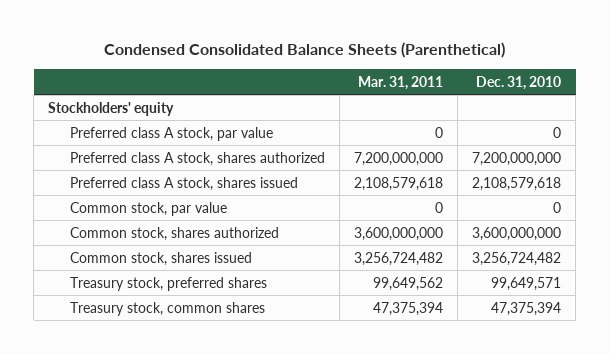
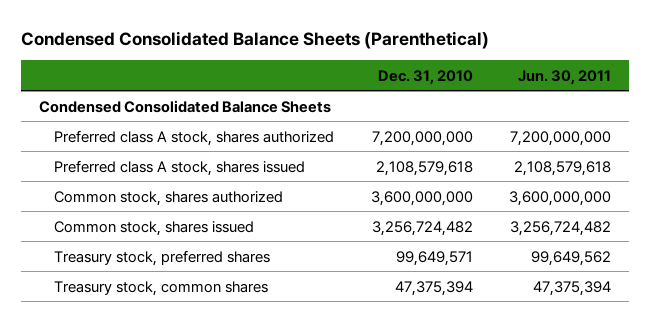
- | Mar. 31, 2011 | Dec. 31, 2010
+ | Dec. 31, 2010 | Jun. 30, 2011
- Stockholders' equity
- Preferred class A stock, par value | 0 | 0
+ Condensed Consolidated Balance Sheets
- Common stock, par value | 0 | 0

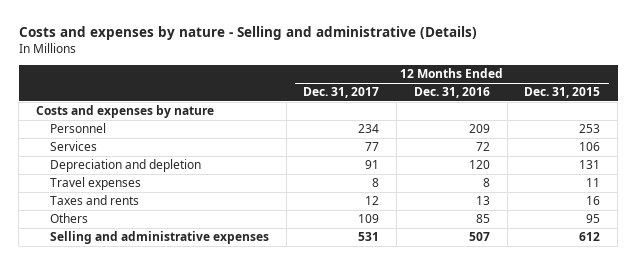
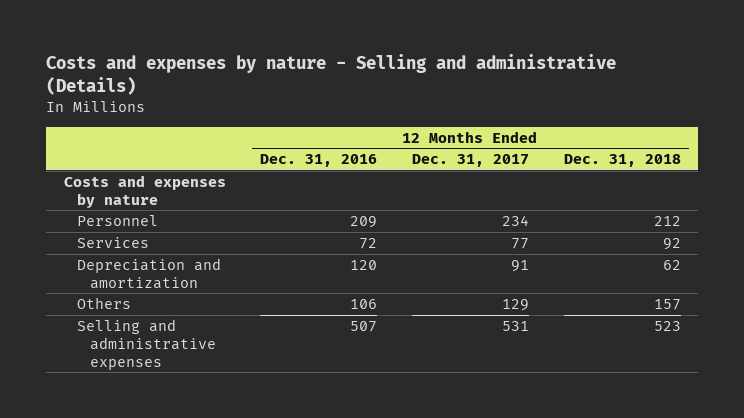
- | 12 Months Ended Dec. 31, 2017 | 12 Months Ended Dec. 31, 2016 | 12 Months Ended Dec. 31, 2015
+ | 12 Months Ended Dec. 31, 2016 | 12 Months Ended Dec. 31, 2017 | 12 Months Ended Dec. 31, 2018
- Depreciation and depletion | 91 | 120 | 131
- Travel expenses | 8 | 8 | 11
- Taxes and rents | 12 | 13 | 16
- Others | 109 | 85 | 95
+ Depreciation and amortization | 120 | 91 | 62
+ Others | 106 | 129 | 157

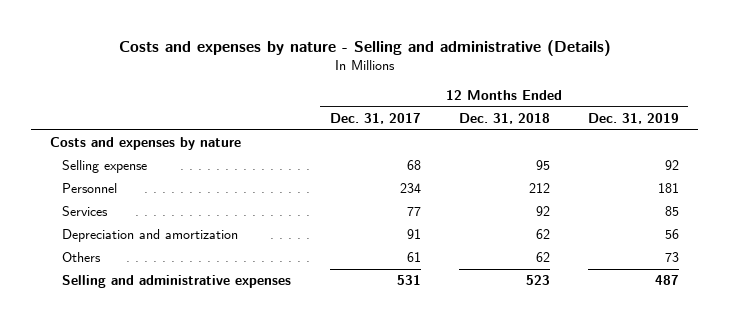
- | 12 Months Ended Dec. 31, 2016 | 12 Months Ended Dec. 31, 2017 | 12 Months Ended Dec. 31, 2018
+ | 12 Months Ended Dec. 31, 2017 | 12 Months Ended Dec. 31, 2018 | 12 Months Ended Dec. 31, 2019
+ Selling expense | 68 | 95 | 92
- Others | 106 | 129 | 157
+ Others | 61 | 62 | 73

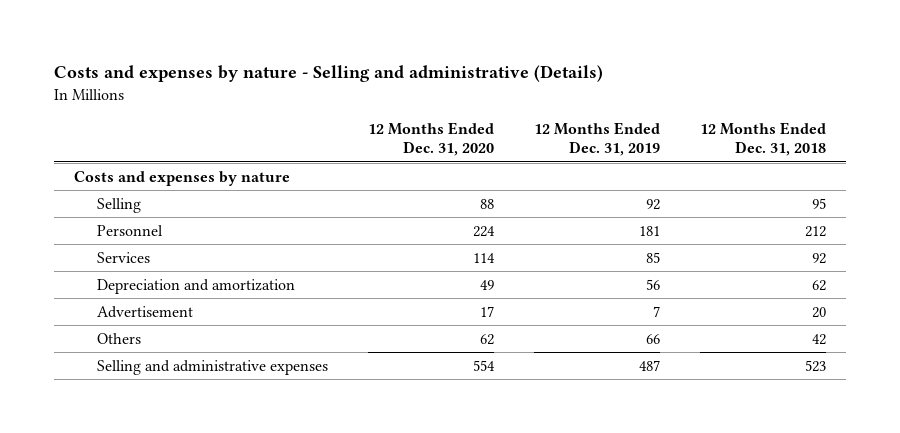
- | 12 Months Ended Dec. 31, 2017 | 12 Months Ended Dec. 31, 2018 | 12 Months Ended Dec. 31, 2019
+ | 12 Months Ended Dec. 31, 2020 | 12 Months Ended Dec. 31, 2019 | 12 Months Ended Dec. 31, 2018
- Selling expense | 68 | 95 | 92
+ Selling | 88 | 92 | 95
- Others | 61 | 62 | 73
+ Advertisement | 17 | 7 | 20
+ Others | 62 | 66 | 42

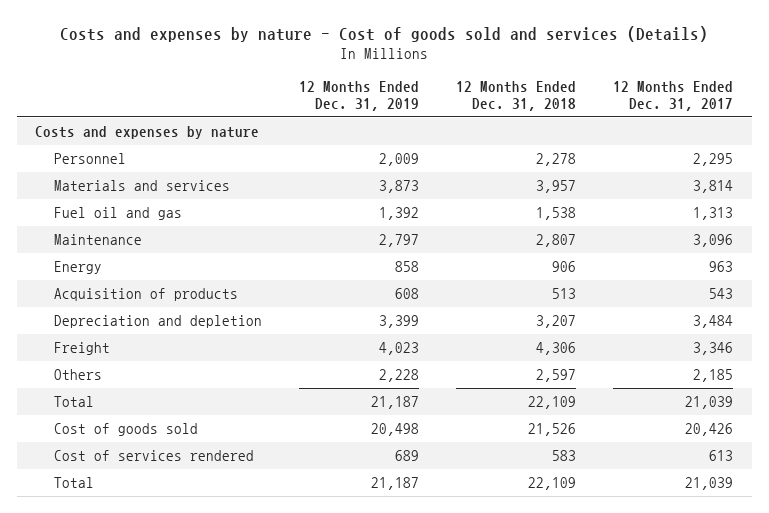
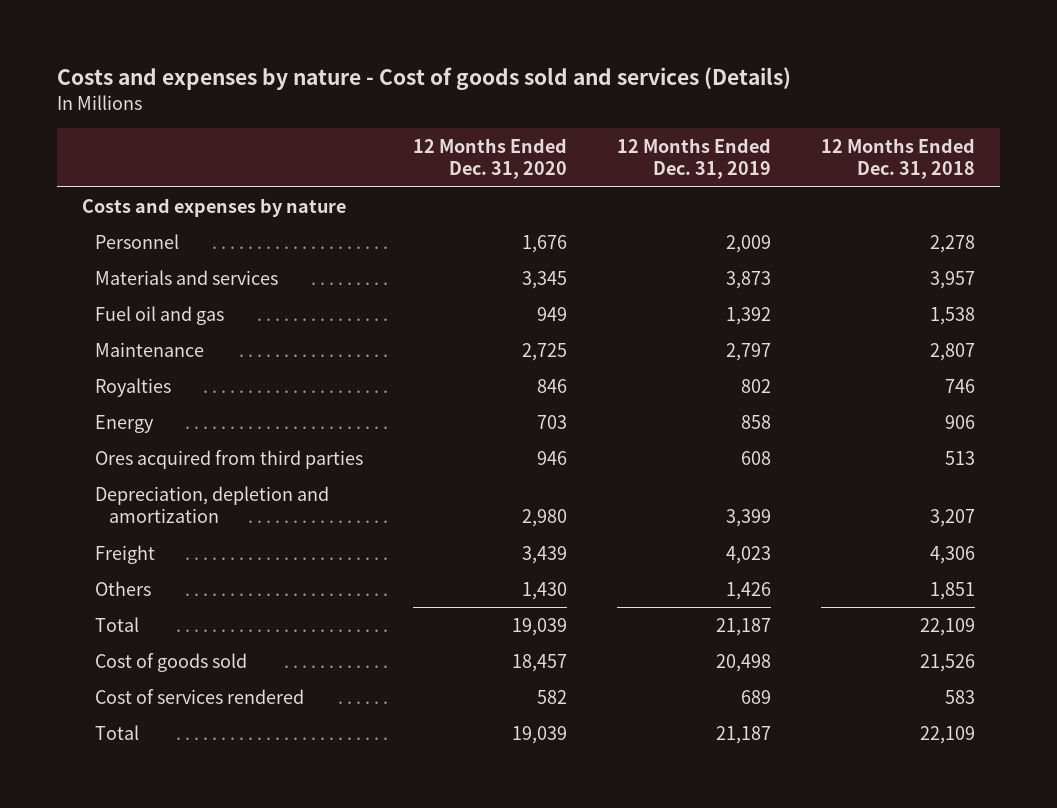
- | 12 Months Ended Dec. 31, 2019 | 12 Months Ended Dec. 31, 2018 | 12 Months Ended Dec. 31, 2017
+ | 12 Months Ended Dec. 31, 2020 | 12 Months Ended Dec. 31, 2019 | 12 Months Ended Dec. 31, 2018
+ Royalties | 846 | 802 | 746
- Acquisition of products | 608 | 513 | 543
- Depreciation and depletion | 3,399 | 3,207 | 3,484
+ Ores acquired from third parties | 946 | 608 | 513
+ Depreciation, depletion and amortization | 2,980 | 3,399 | 3,207
- Others | 2,228 | 2,597 | 2,185
+ Others | 1,430 | 1,426 | 1,851

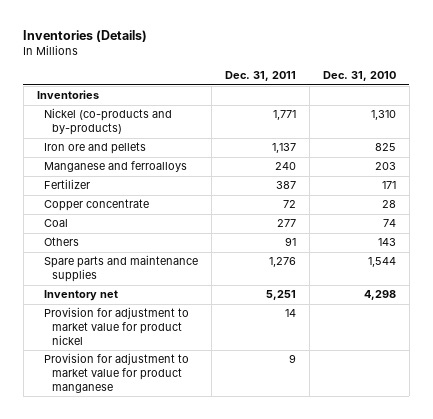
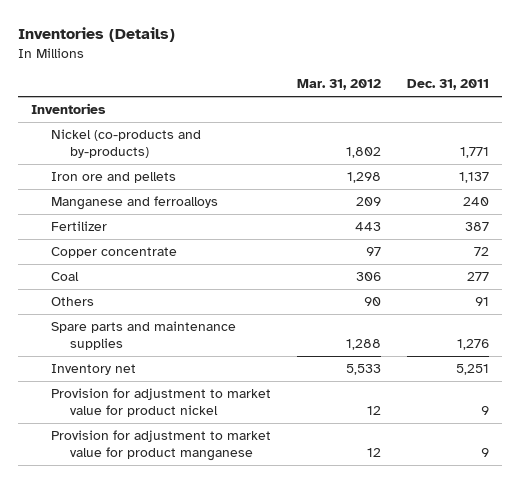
- | Dec. 31, 2011 | Dec. 31, 2010
+ | Mar. 31, 2012 | Dec. 31, 2011
- Provision for adjustment to market value for product nickel | 14 |
+ Provision for adjustment to market value for product nickel | 12 | 9

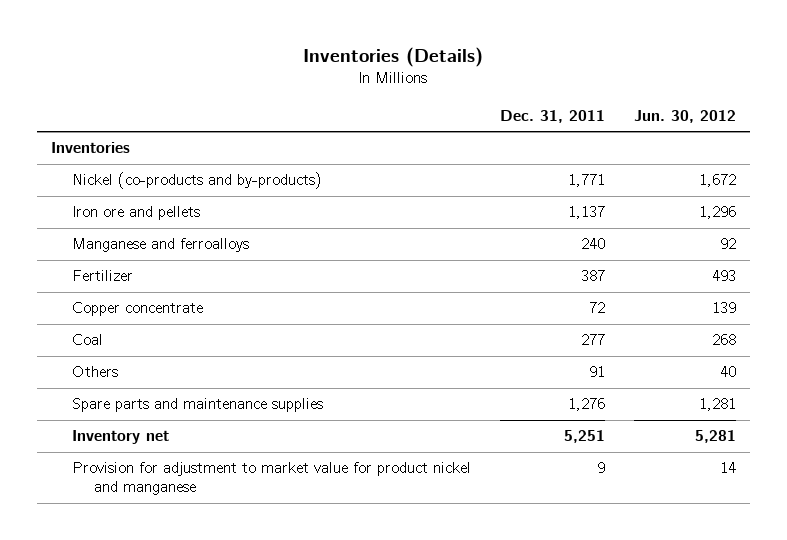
- | Mar. 31, 2012 | Dec. 31, 2011
+ | Dec. 31, 2011 | Jun. 30, 2012
- Provision for adjustment to market value for product nickel | 12 | 9
- Provision for adjustment to market value for product manganese | 12 | 9
+ Provision for adjustment to market value for product nickel and manganese | 9 | 14

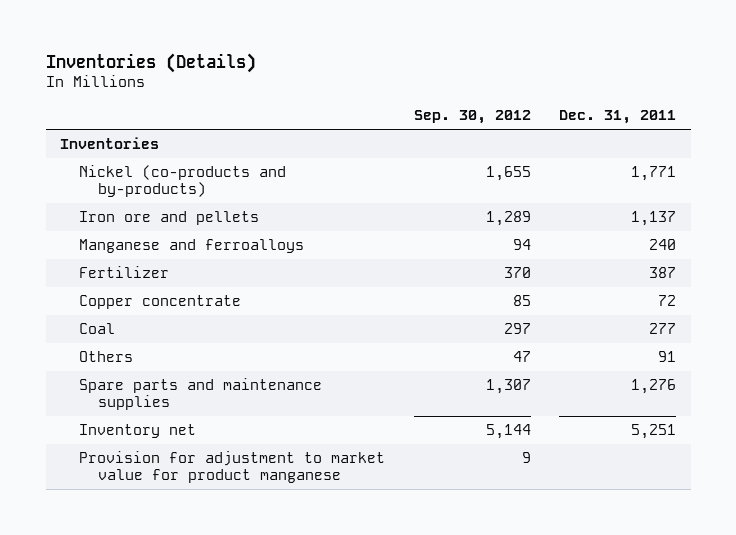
- | Dec. 31, 2011 | Jun. 30, 2012
+ | Sep. 30, 2012 | Dec. 31, 2011
- Provision for adjustment to market value for product nickel and manganese | 9 | 14
+ Provision for adjustment to market value for product manganese | 9 |

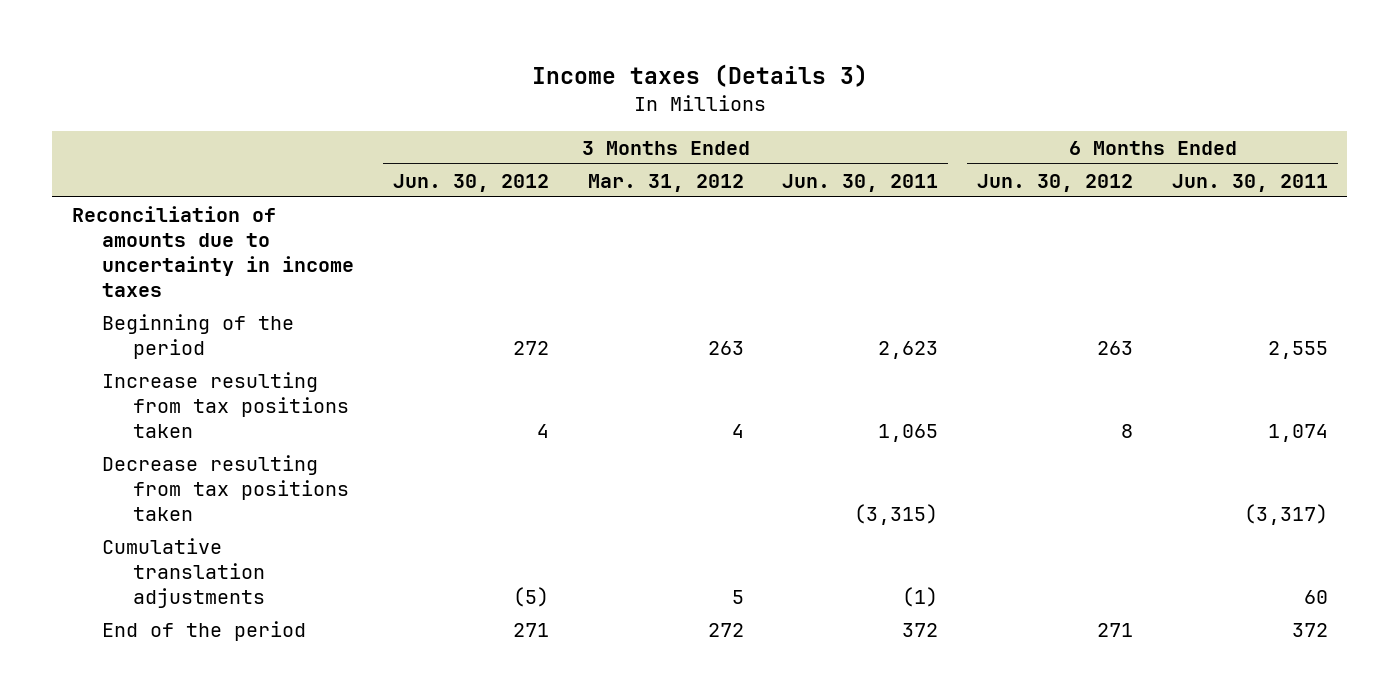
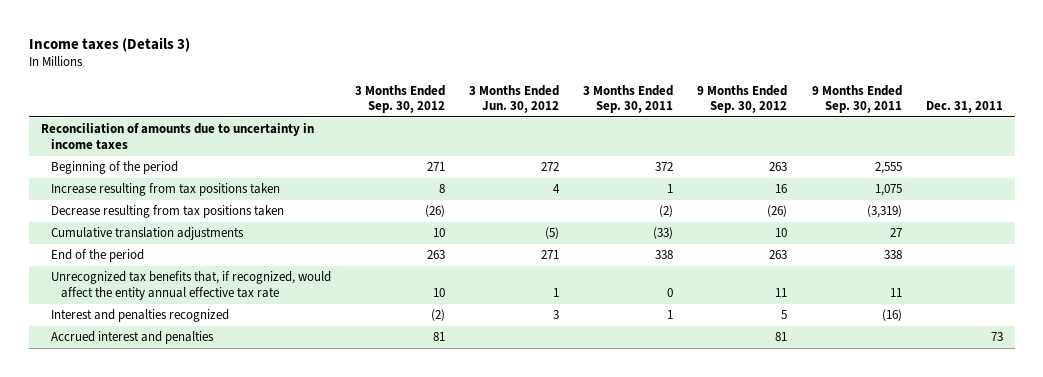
- | 3 Months Ended Jun. 30, 2012 | 3 Months Ended Mar. 31, 2012 | 3 Months Ended Jun. 30, 2011 | 6 Months Ended Jun. 30, 2012 | 6 Months Ended Jun. 30, 2011
+ | 3 Months Ended Sep. 30, 2012 | 3 Months Ended Jun. 30, 2012 | 3 Months Ended Sep. 30, 2011 | 9 Months Ended Sep. 30, 2012 | 9 Months Ended Sep. 30, 2011 | Dec. 31, 2011
+ Unrecognized tax benefits that, if recognized, would affect the entity annual effective tax rate | 10 | 1 | 0 | 11 | 11 |
+ Interest and penalties recognized | (2) | 3 | 1 | 5 | (16) |
+ Accrued interest and penalties | 81 | | | 81 | | 73

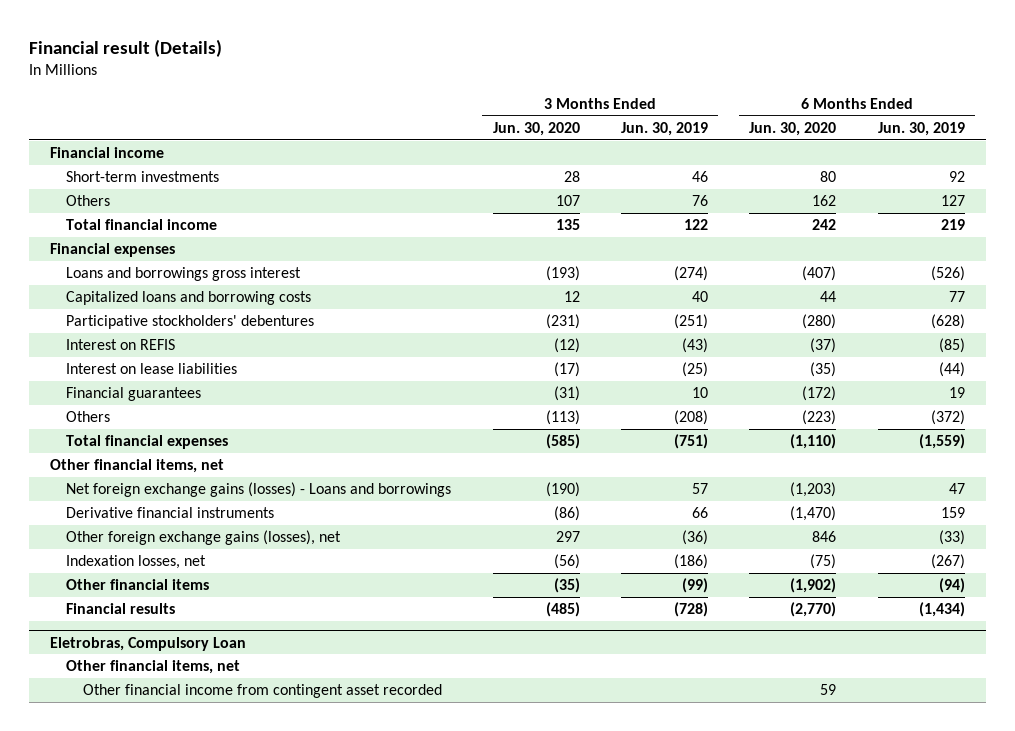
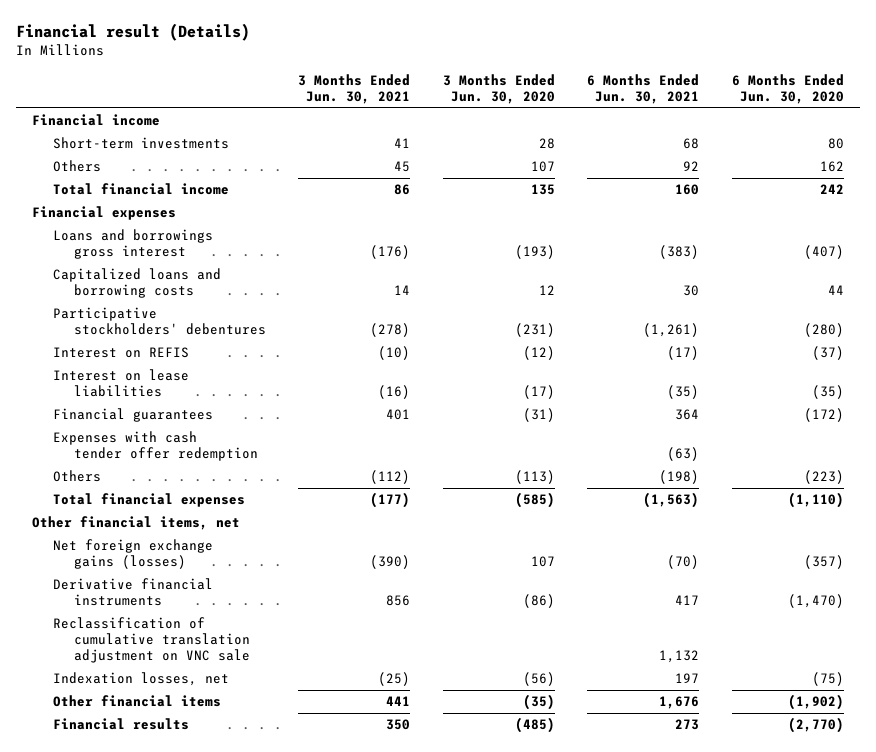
- | 3 Months Ended Jun. 30, 2020 | 3 Months Ended Jun. 30, 2019 | 6 Months Ended Jun. 30, 2020 | 6 Months Ended Jun. 30, 2019
+ | 3 Months Ended Jun. 30, 2021 | 3 Months Ended Jun. 30, 2020 | 6 Months Ended Jun. 30, 2021 | 6 Months Ended Jun. 30, 2020
+ Expenses with cash tender offer redemption | | | (63) |
- Net foreign exchange gains (losses) - Loans and borrowings | (190) | 57 | (1,203) | 47
+ Net foreign exchange gains (losses) | (390) | 107 | (70) | (357)
- Other foreign exchange gains (losses), net | 297 | (36) | 846 | (33)
+ Reclassification of cumulative translation adjustment on VNC sale | | | 1,132 |
- Eletrobras, Compulsory Loan
- Other financial items, net
- Other financial income from contingent asset recorded | | | 59 |

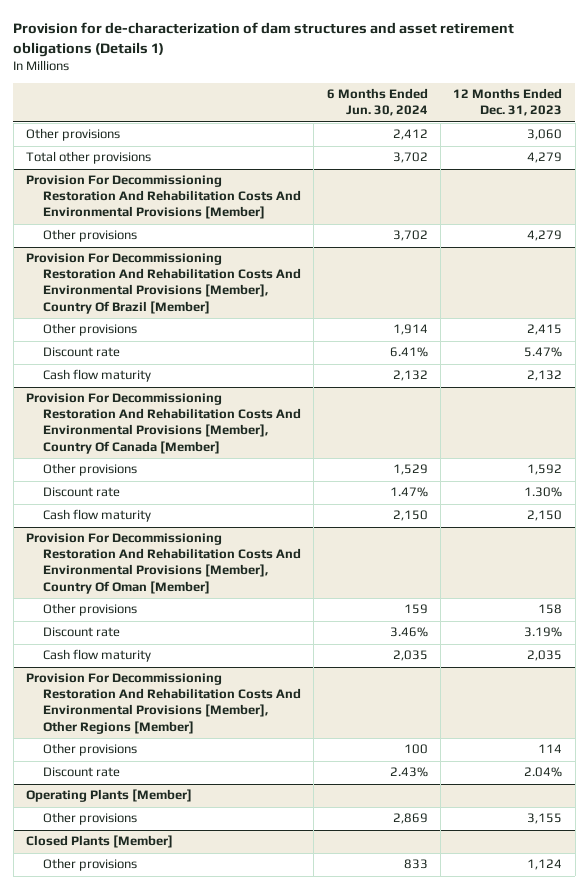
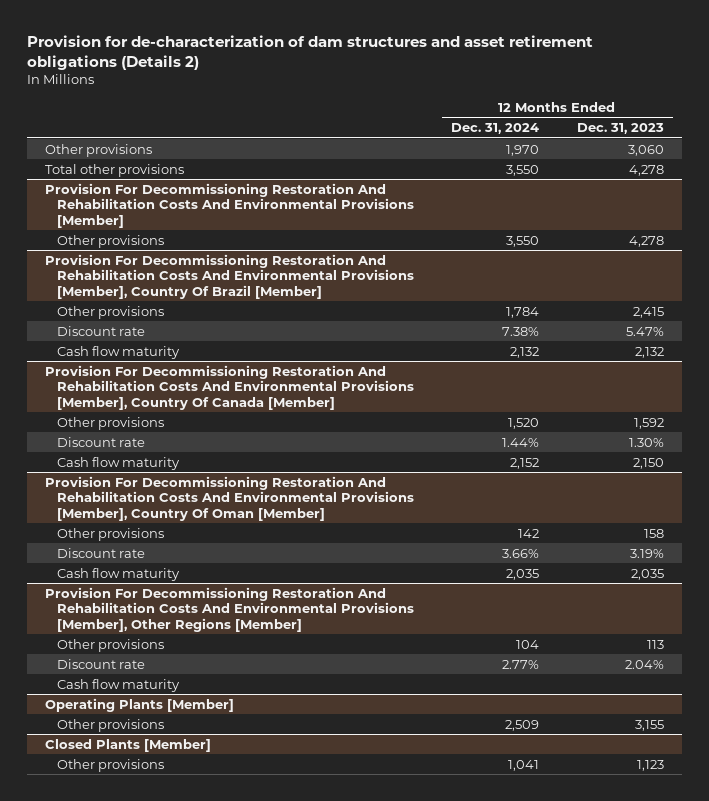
- Provision for de-characterization of dam structures and asset retirement obligations (Details 1)
+ Provision for de-characterization of dam structures and asset retirement obligations (Details 2)
- | 6 Months Ended Jun. 30, 2024 | 12 Months Ended Dec. 31, 2023
+ | 12 Months Ended Dec. 31, 2024 | 12 Months Ended Dec. 31, 2023
- Total other provisions | 3,702 | 4,279
+ Total other provisions | 3,550 | 4,278
@ Provision For Decommissioning Restoration And Rehabilitation Costs And Environmental Provisions [Member]
- Other provisions | 3,702 | 4,279
+ Other provisions | 3,550 | 4,278
@ Provision For Decommissioning Restoration And Rehabilitation Costs And Environmental Provisions [Member], Other Regions [Member]
- Other provisions | 100 | 114
+ Other provisions | 104 | 113
+ Cash flow maturity
@ Closed Plants [Member]
- Other provisions | 833 | 1,124
+ Other provisions | 1,041 | 1,123

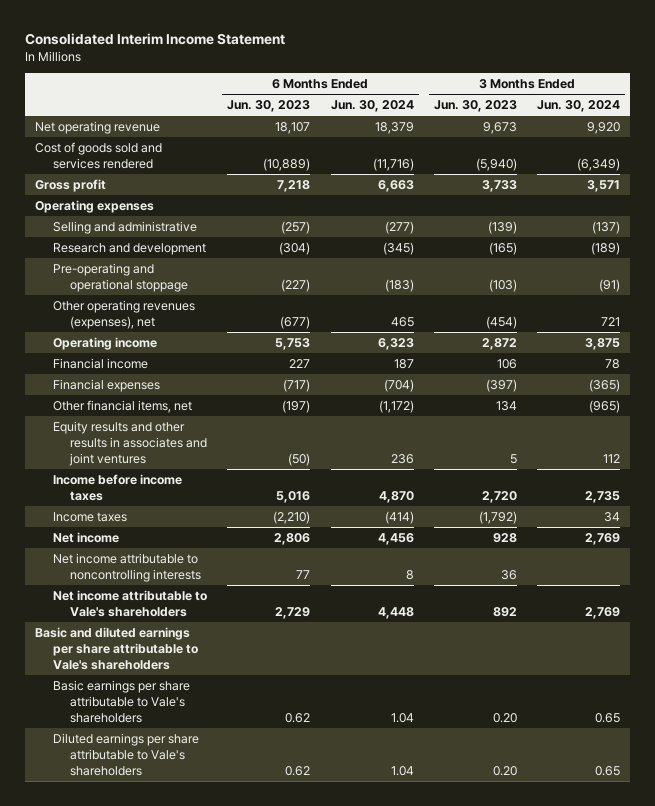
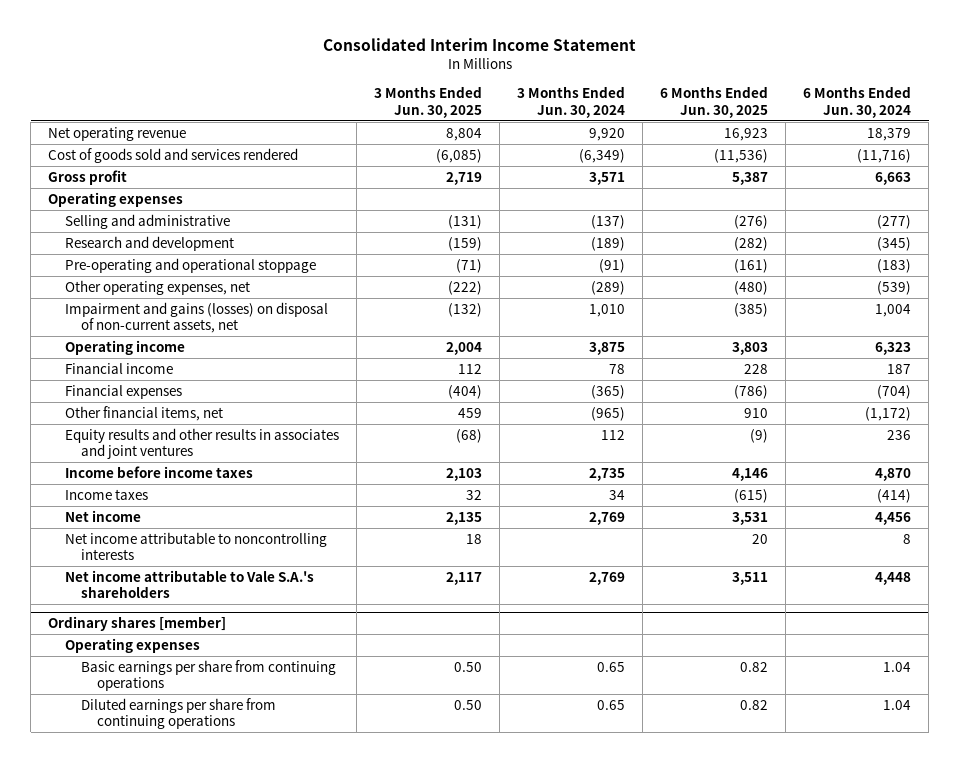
- | 6 Months Ended Jun. 30, 2023 | 6 Months Ended Jun. 30, 2024 | 3 Months Ended Jun. 30, 2023 | 3 Months Ended Jun. 30, 2024
+ | 3 Months Ended Jun. 30, 2025 | 3 Months Ended Jun. 30, 2024 | 6 Months Ended Jun. 30, 2025 | 6 Months Ended Jun. 30, 2024
- Other operating revenues (expenses), net | (677) | 465 | (454) | 721
+ Other operating expenses, net | (222) | (289) | (480) | (539)
+ Impairment and gains (losses) on disposal of non-current assets, net | (132) | 1,010 | (385) | 1,004
- Net income attributable to Vale's shareholders | 2,729 | 4,448 | 892 | 2,769
- Basic and diluted earnings per share attributable to Vale's shareholders
- Basic earnings per share attributable to Vale's shareholders | 0.62 | 1.04 | 0.20 | 0.65
- Diluted earnings per share attributable to Vale's shareholders | 0.62 | 1.04 | 0.20 | 0.65
+ Net income attributable to Vale S.A.'s shareholders | 2,117 | 2,769 | 3,511 | 4,448
+ Ordinary shares [member]
+ Operating expenses
+ Basic earnings per share from continuing operations | 0.50 | 0.65 | 0.82 | 1.04
+ Diluted earnings per share from continuing operations | 0.50 | 0.65 | 0.82 | 1.04

